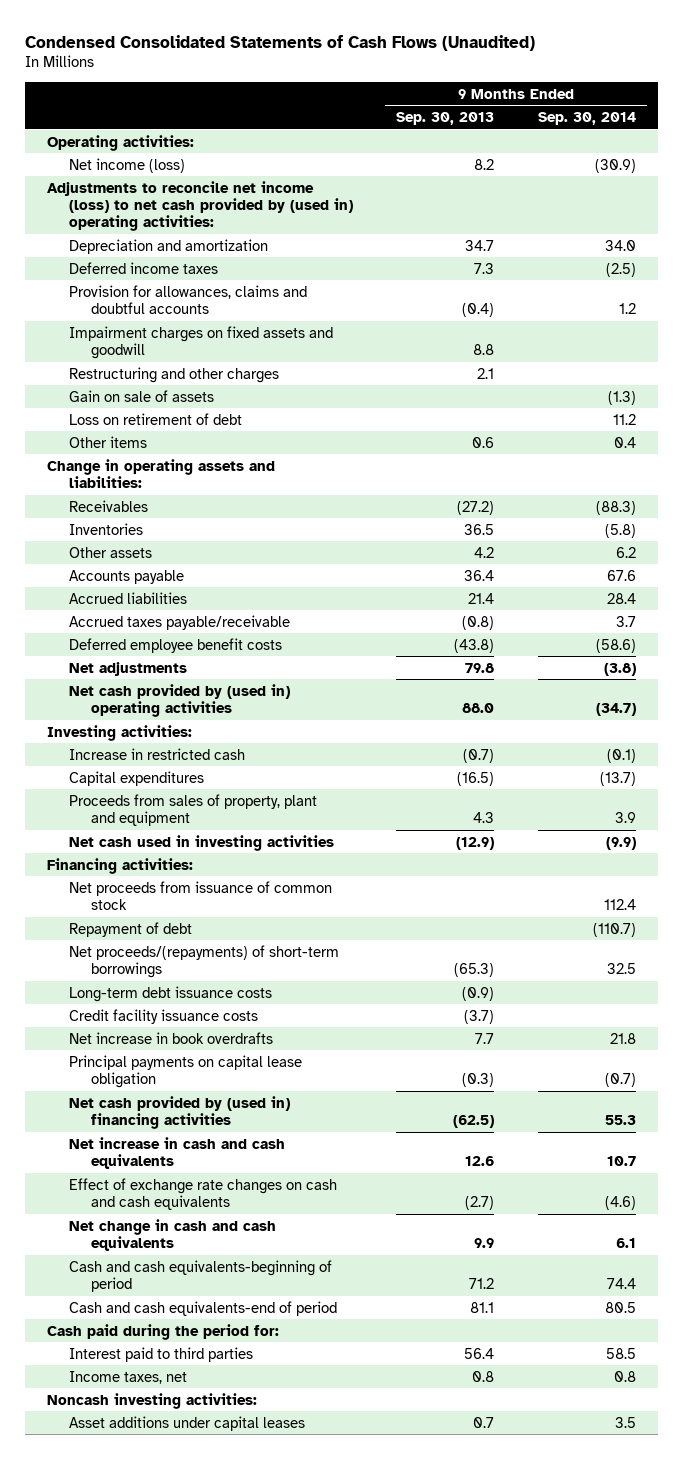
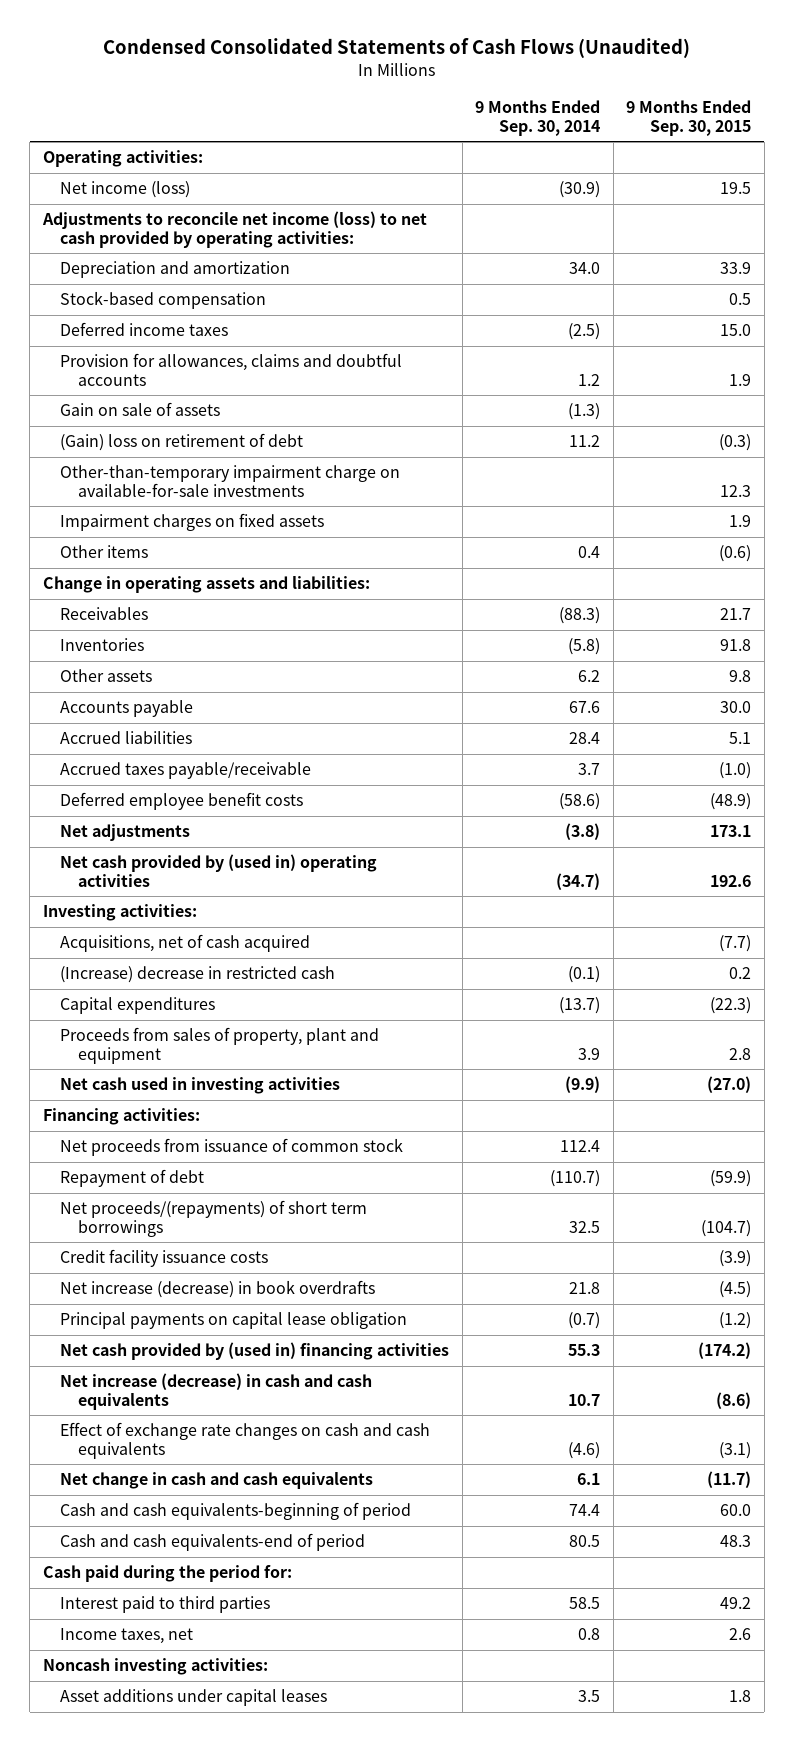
- | 9 Months Ended Sep. 30, 2013 | 9 Months Ended Sep. 30, 2014
+ | 9 Months Ended Sep. 30, 2014 | 9 Months Ended Sep. 30, 2015
- Adjustments to reconcile net income (loss) to net cash provided by (used in) operating activities:
+ Adjustments to reconcile net income (loss) to net cash provided by operating activities:
+ Stock-based compensation | | 0.5
- Impairment charges on fixed assets and goodwill | 8.8 |
- Restructuring and other charges | 2.1 |
- Loss on retirement of debt | | 11.2
+ (Gain) loss on retirement of debt | 11.2 | (0.3)
+ Other-than-temporary impairment charge on available-for-sale investments | | 12.3
+ Impairment charges on fixed assets | | 1.9
- Increase in restricted cash | (0.7) | (0.1)
+ Acquisitions, net of cash acquired | | (7.7)
+ (Increase) decrease in restricted cash | (0.1) | 0.2
- Net proceeds/(repayments) of short-term borrowings | (65.3) | 32.5
- Long-term debt issuance costs | (0.9) |
+ Net proceeds/(repayments) of short term borrowings | 32.5 | (104.7)
- Net increase in book overdrafts | 7.7 | 21.8
+ Net increase (decrease) in book overdrafts | 21.8 | (4.5)
- Net increase in cash and cash equivalents | 12.6 | 10.7
+ Net increase (decrease) in cash and cash equivalents | 10.7 | (8.6)

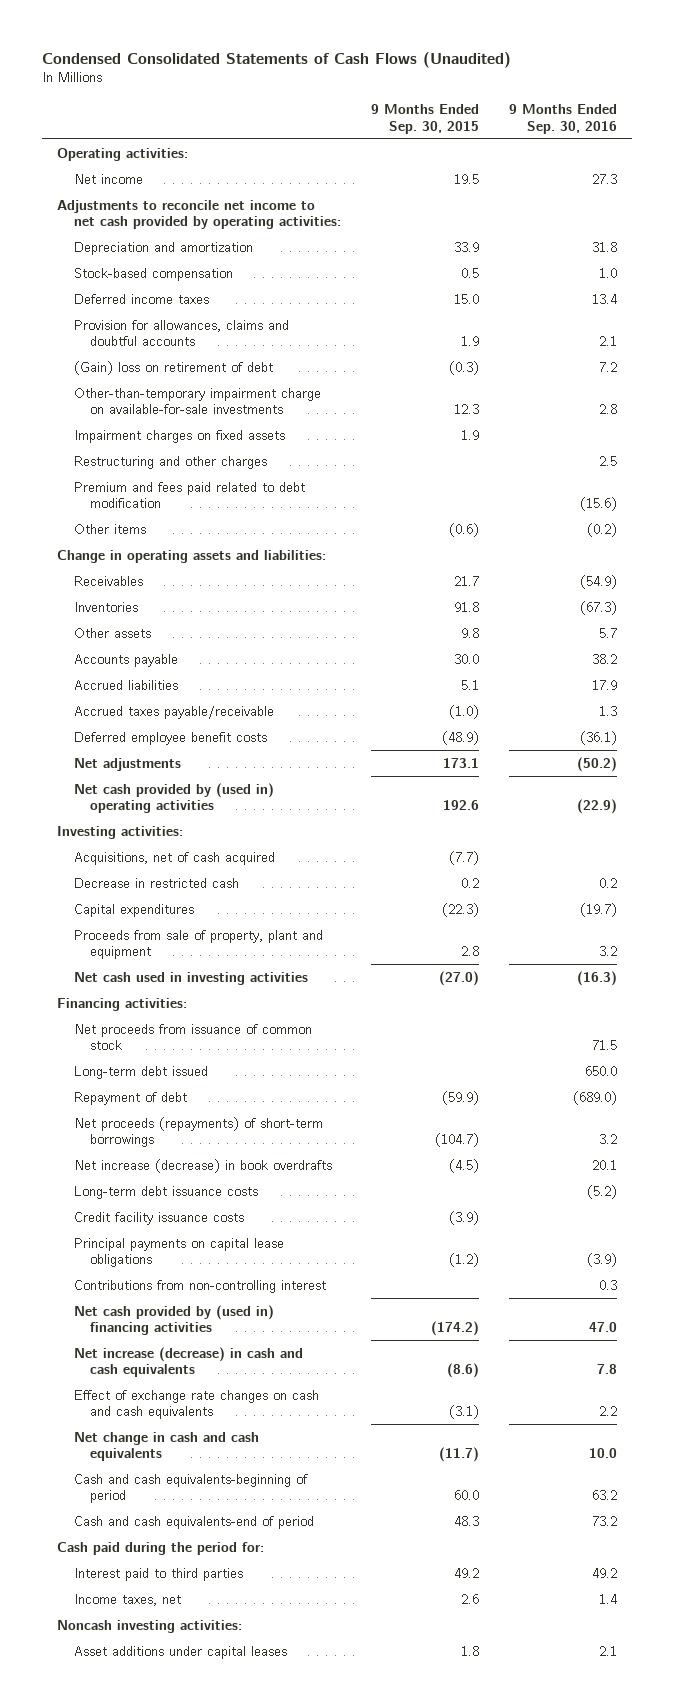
- | 9 Months Ended Sep. 30, 2014 | 9 Months Ended Sep. 30, 2015
+ | 9 Months Ended Sep. 30, 2015 | 9 Months Ended Sep. 30, 2016
- Net income (loss) | (30.9) | 19.5
- Adjustments to reconcile net income (loss) to net cash provided by operating activities:
+ Net income | 19.5 | 27.3
+ Adjustments to reconcile net income to net cash provided by operating activities:
- Gain on sale of assets | (1.3) |
+ Restructuring and other charges | | 2.5
+ Premium and fees paid related to debt modification | | (15.6)
- (Increase) decrease in restricted cash | (0.1) | 0.2
+ Decrease in restricted cash | 0.2 | 0.2
- Proceeds from sales of property, plant and equipment | 3.9 | 2.8
+ Proceeds from sale of property, plant and equipment | 2.8 | 3.2
+ Long-term debt issued | | 650.0
- Net proceeds/(repayments) of short term borrowings | 32.5 | (104.7)
+ Net proceeds (repayments) of short-term borrowings | (104.7) | 3.2
- Principal payments on capital lease obligation | (0.7) | (1.2)
+ Long-term debt issuance costs | | (5.2)
moved down: Credit facility issuance costs | (3.9) |
+ Principal payments on capital lease obligations | (1.2) | (3.9)
+ Contributions from non-controlling interest | | 0.3

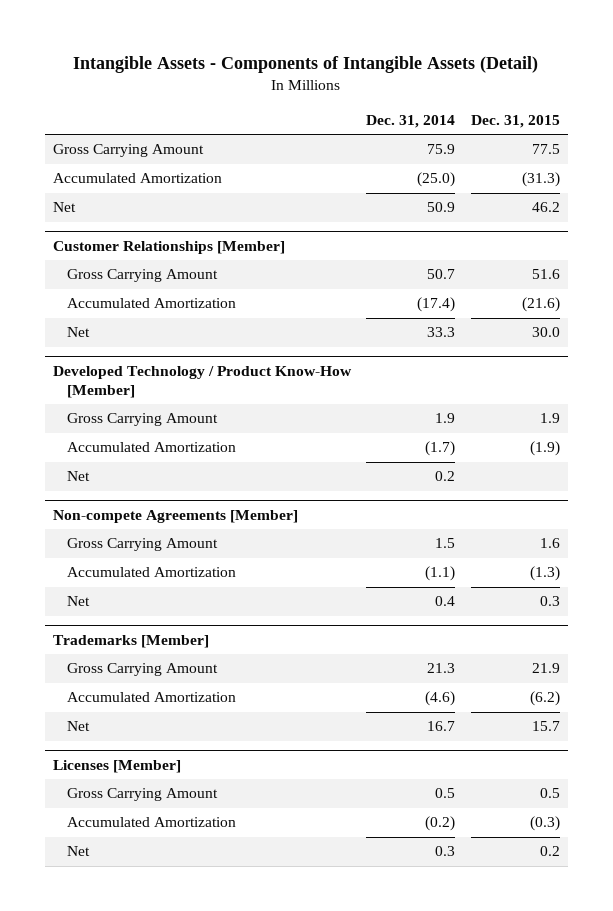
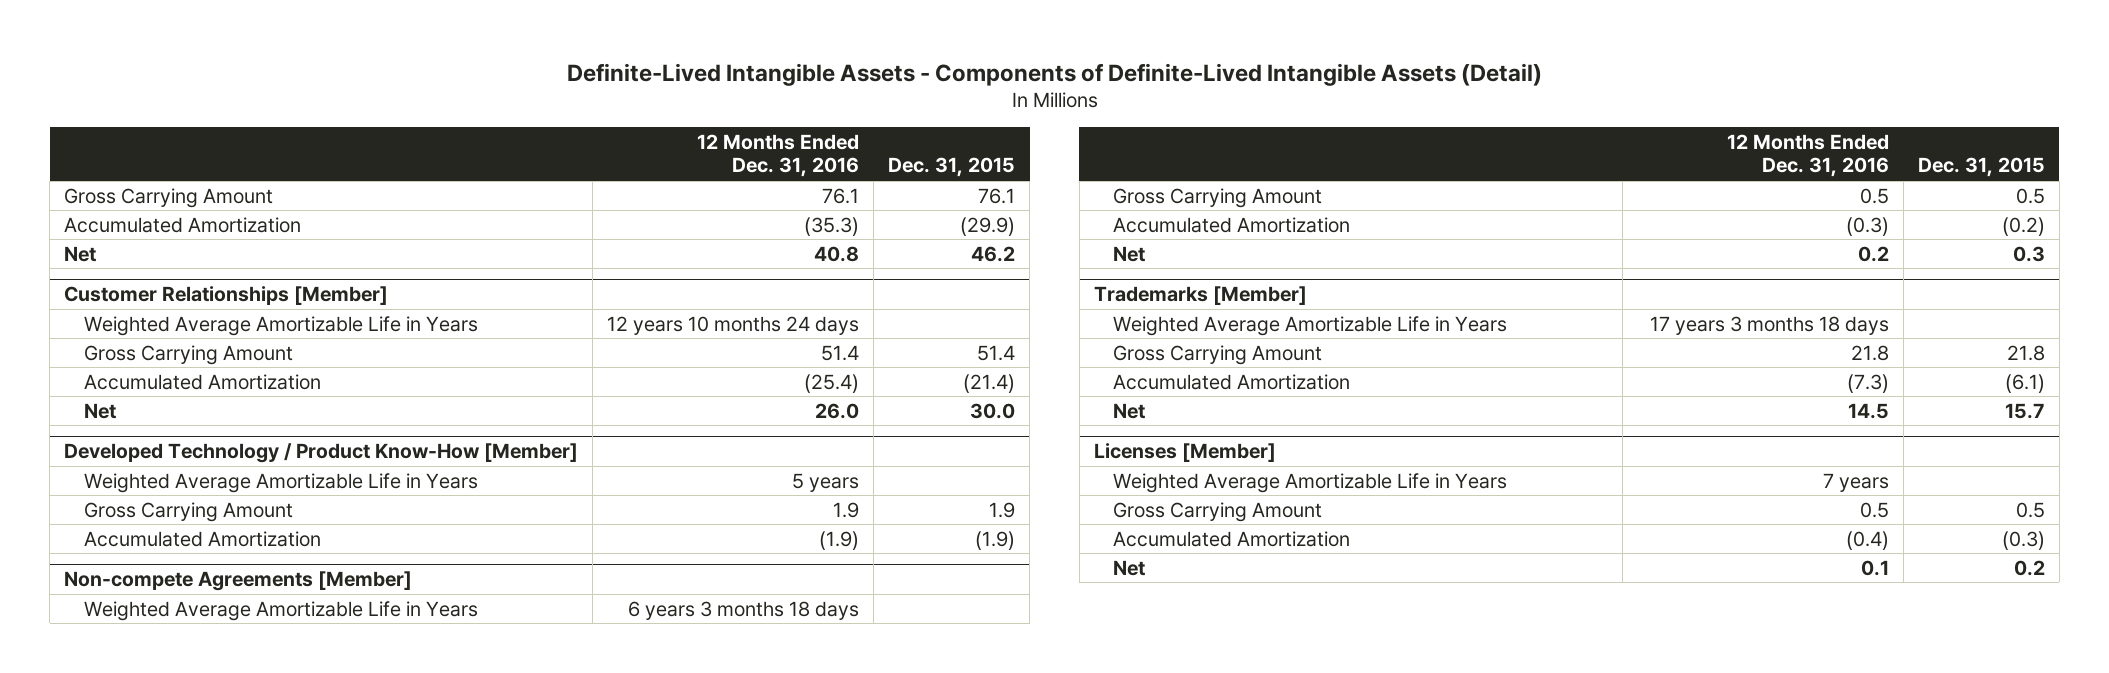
- Intangible Assets - Components of Intangible Assets (Detail)
+ Definite-Lived Intangible Assets - Components of Definite-Lived Intangible Assets (Detail)
- | Dec. 31, 2014 | Dec. 31, 2015
+ | 12 Months Ended Dec. 31, 2016 | Dec. 31, 2015
- Gross Carrying Amount | 75.9 | 77.5
- Accumulated Amortization | (25.0) | (31.3)
+ Gross Carrying Amount | 76.1 | 76.1
+ Accumulated Amortization | (35.3) | (29.9)
@ Customer Relationships [Member]
- Gross Carrying Amount | 50.7 | 51.6
- Accumulated Amortization | (17.4) | (21.6)
+ Weighted Average Amortizable Life in Years | 12 years 10 months 24 days |
+ Gross Carrying Amount | 51.4 | 51.4
+ Accumulated Amortization | (25.4) | (21.4)
@ Developed Technology / Product Know-How [Member]
+ Weighted Average Amortizable Life in Years | 5 years |
- Net | 0.2 |
@ Non-compete Agreements [Member]
- Gross Carrying Amount | 1.5 | 1.6
- Accumulated Amortization | (1.1) | (1.3)
+ Weighted Average Amortizable Life in Years | 6 years 3 months 18 days |
+ Gross Carrying Amount | 0.5 | 0.5
+ Accumulated Amortization | (0.3) | (0.2)
@ Trademarks [Member]
- Gross Carrying Amount | 21.3 | 21.9
- Accumulated Amortization | (4.6) | (6.2)
+ Weighted Average Amortizable Life in Years | 17 years 3 months 18 days |
+ Gross Carrying Amount | 21.8 | 21.8
+ Accumulated Amortization | (7.3) | (6.1)
@ Licenses [Member]
+ Weighted Average Amortizable Life in Years | 7 years |

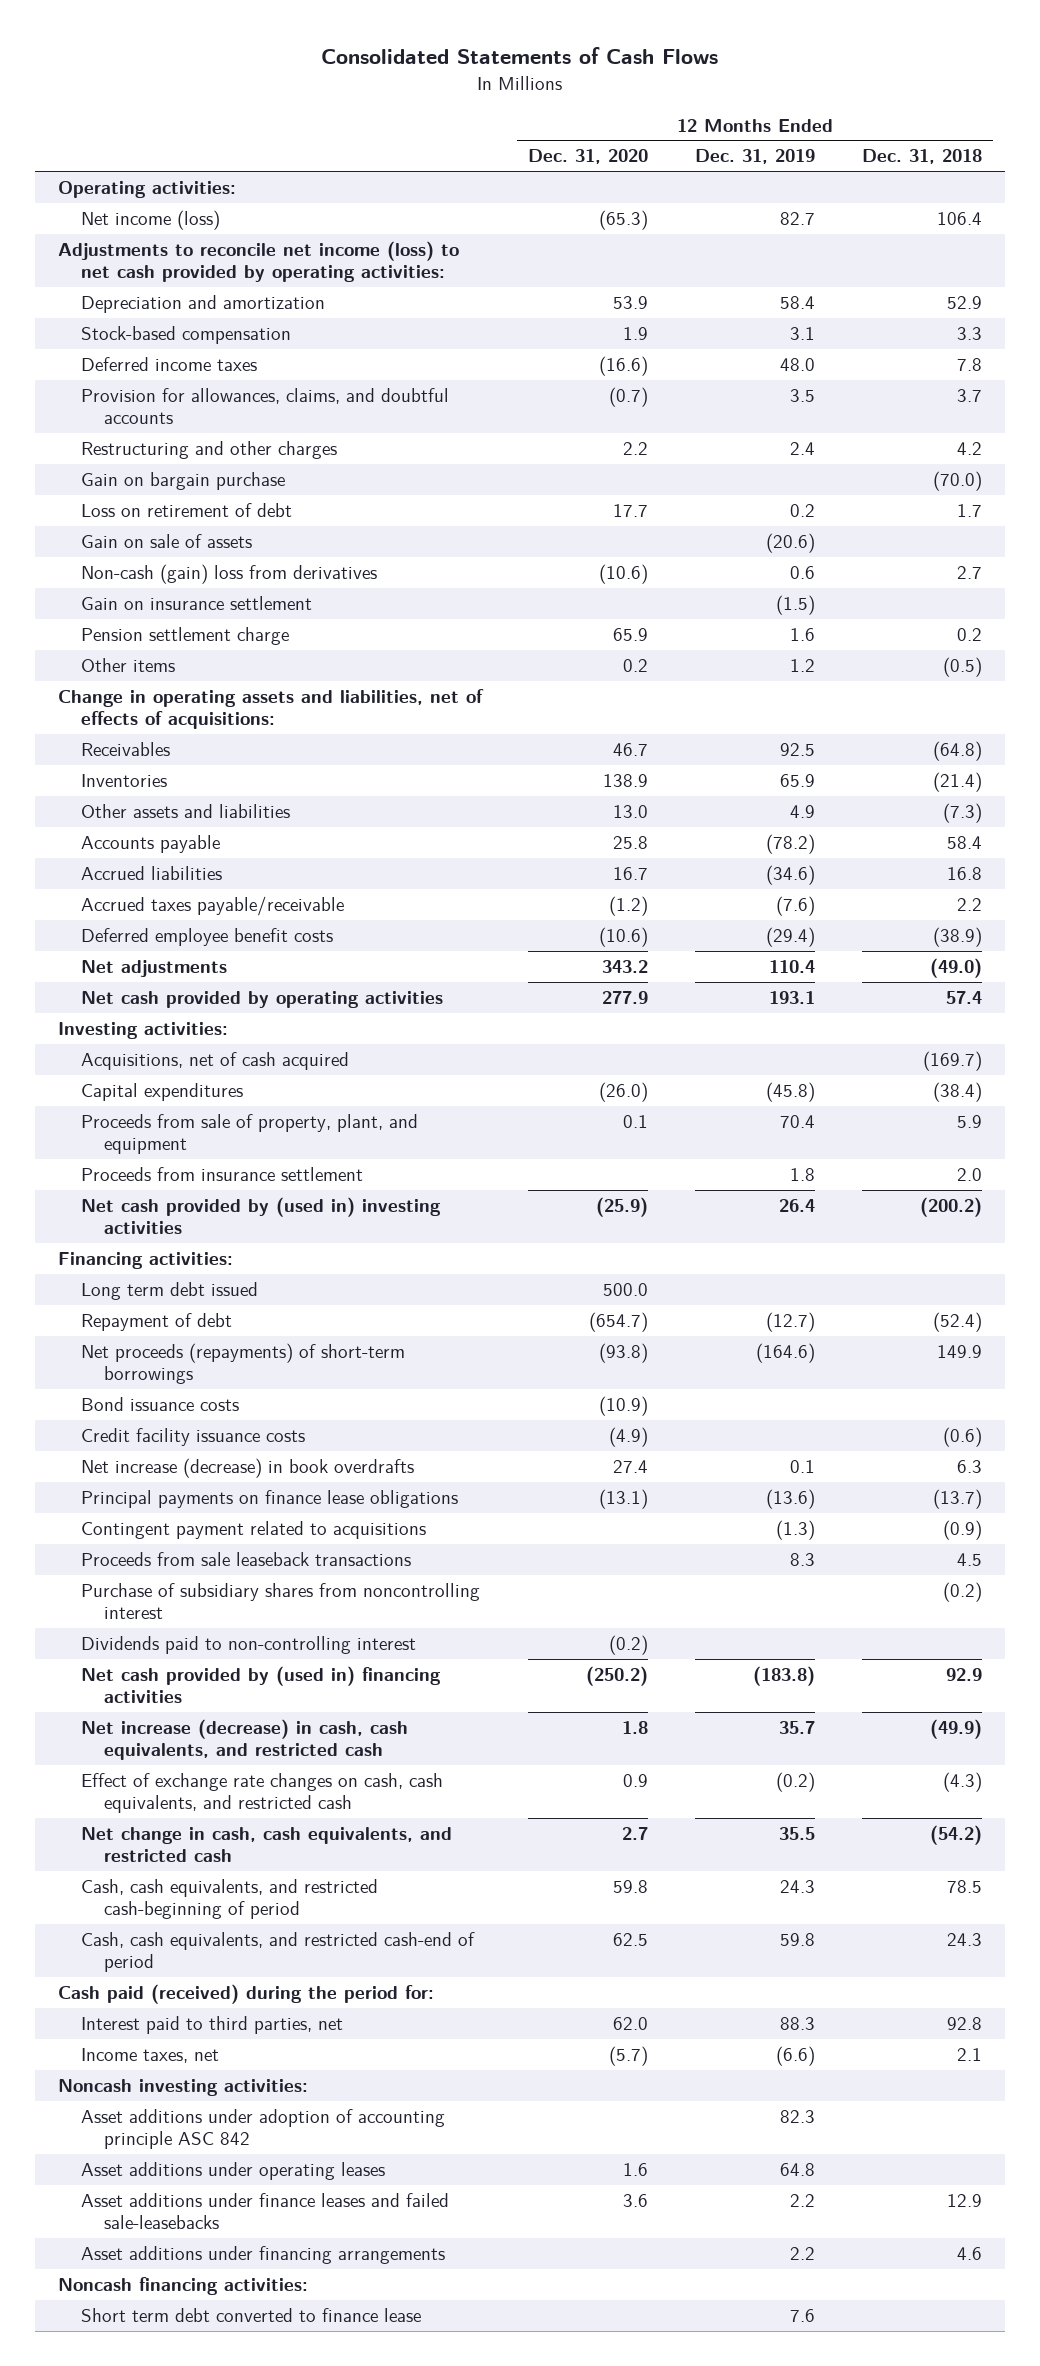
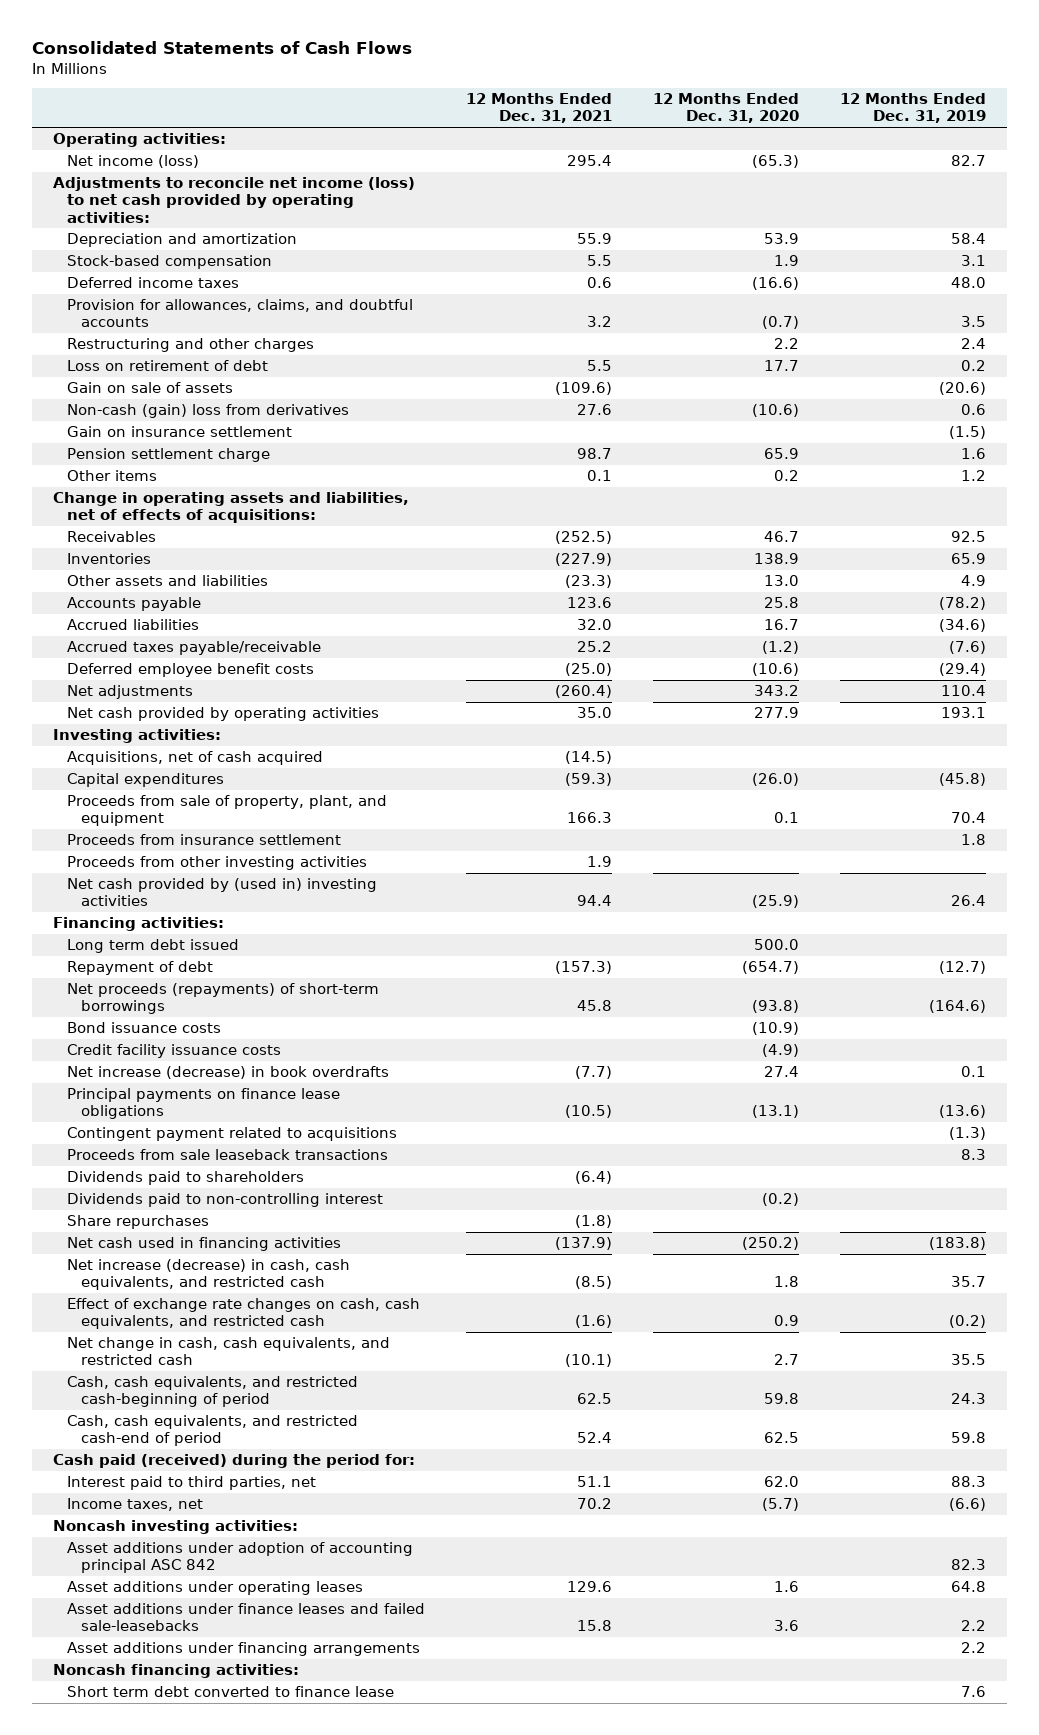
- | 12 Months Ended Dec. 31, 2020 | 12 Months Ended Dec. 31, 2019 | 12 Months Ended Dec. 31, 2018
+ | 12 Months Ended Dec. 31, 2021 | 12 Months Ended Dec. 31, 2020 | 12 Months Ended Dec. 31, 2019
- Gain on bargain purchase | | | (70.0)
+ Proceeds from other investing activities | 1.9 | |
- Purchase of subsidiary shares from noncontrolling interest | | | (0.2)
+ Dividends paid to shareholders | (6.4) | |
- Net cash provided by (used in) financing activities | (250.2) | (183.8) | 92.9
+ Share repurchases | (1.8) | |
+ Net cash used in financing activities | (137.9) | (250.2) | (183.8)
- Asset additions under adoption of accounting principle ASC 842 | | 82.3 |
+ Asset additions under adoption of accounting principal ASC 842 | | | 82.3

